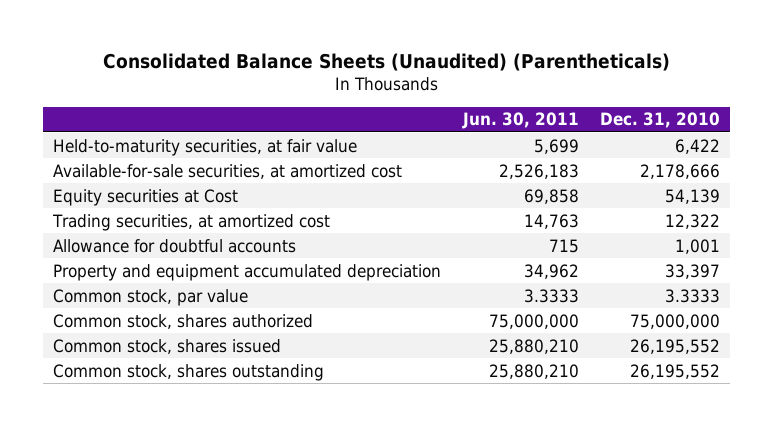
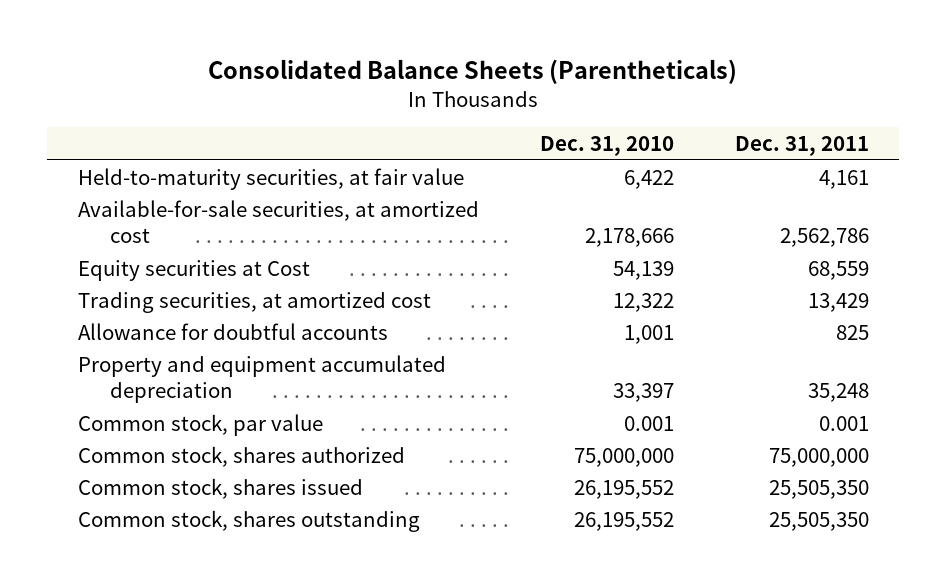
- Consolidated Balance Sheets (Unaudited) (Parentheticals)
+ Consolidated Balance Sheets (Parentheticals)
- | Jun. 30, 2011 | Dec. 31, 2010
+ | Dec. 31, 2010 | Dec. 31, 2011
- Common stock, par value | 3.3333 | 3.3333
+ Common stock, par value | 0.001 | 0.001

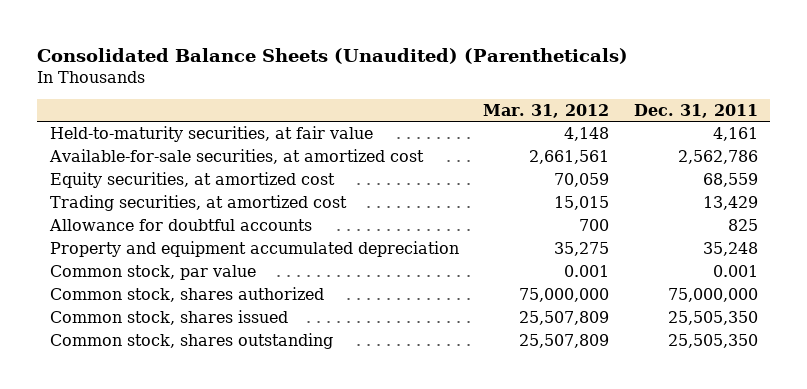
- Consolidated Balance Sheets (Parentheticals)
+ Consolidated Balance Sheets (Unaudited) (Parentheticals)
- | Dec. 31, 2010 | Dec. 31, 2011
+ | Mar. 31, 2012 | Dec. 31, 2011
- Equity securities at Cost | 54,139 | 68,559
+ Equity securities, at amortized cost | 70,059 | 68,559

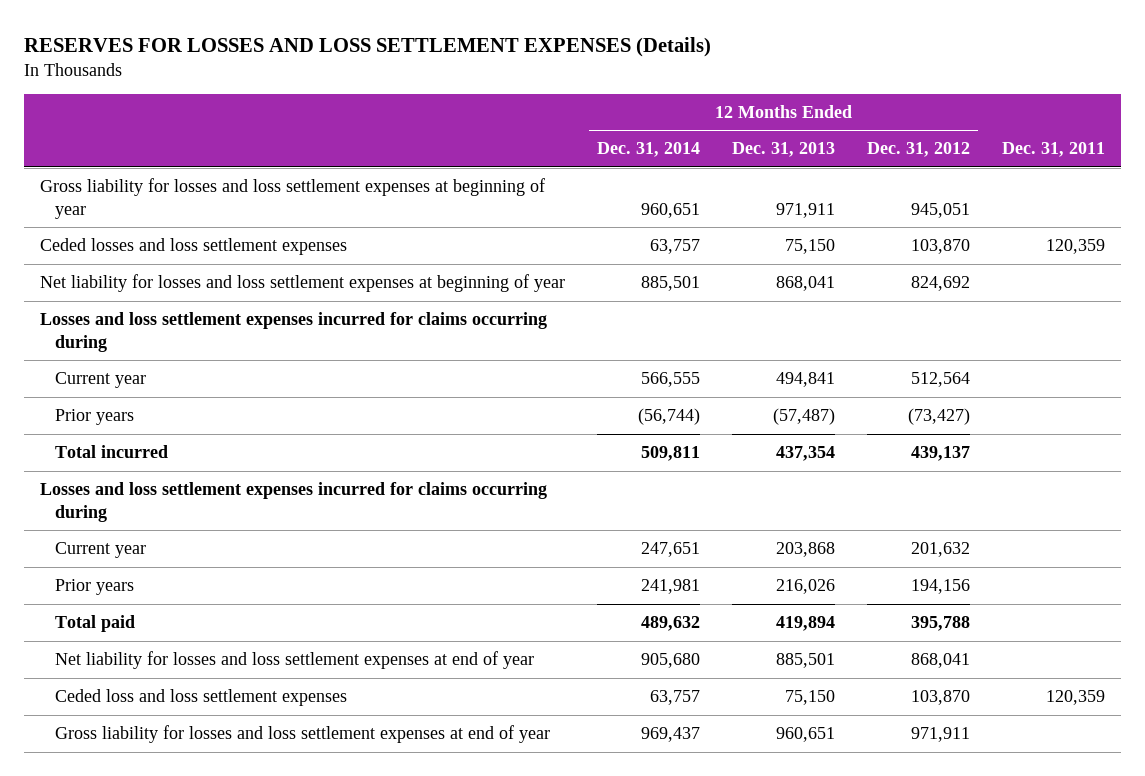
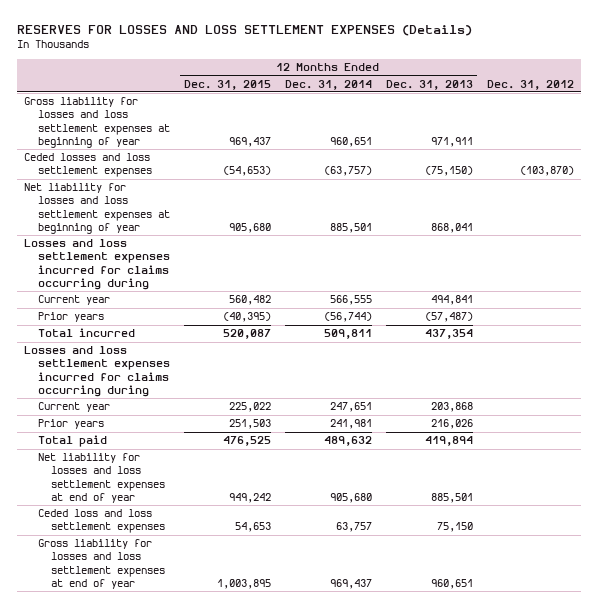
- | 12 Months Ended Dec. 31, 2014 | 12 Months Ended Dec. 31, 2013 | 12 Months Ended Dec. 31, 2012 | Dec. 31, 2011
+ | 12 Months Ended Dec. 31, 2015 | 12 Months Ended Dec. 31, 2014 | 12 Months Ended Dec. 31, 2013 | Dec. 31, 2012
- Ceded losses and loss settlement expenses | 63,757 | 75,150 | 103,870 | 120,359
+ Ceded losses and loss settlement expenses | (54,653) | (63,757) | (75,150) | (103,870)

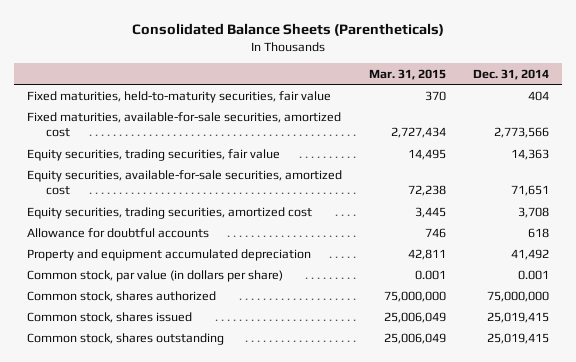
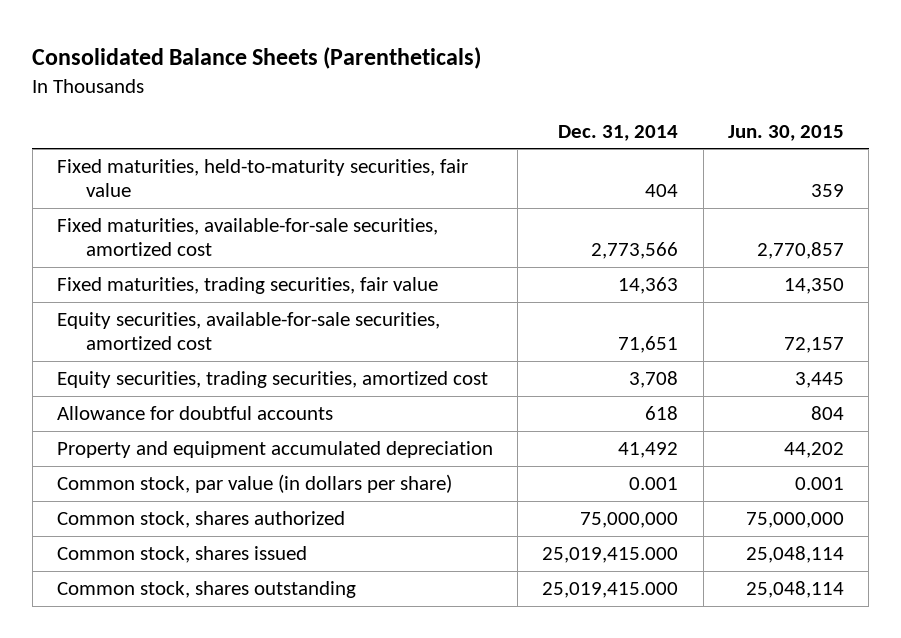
- | Mar. 31, 2015 | Dec. 31, 2014
+ | Dec. 31, 2014 | Jun. 30, 2015
- Equity securities, trading securities, fair value | 14,495 | 14,363
+ Fixed maturities, trading securities, fair value | 14,363 | 14,350
- Common stock, shares issued | 25,006,049 | 25,019,415
- Common stock, shares outstanding | 25,006,049 | 25,019,415
+ Common stock, shares issued | 25,019,415.000 | 25,048,114
+ Common stock, shares outstanding | 25,019,415.000 | 25,048,114

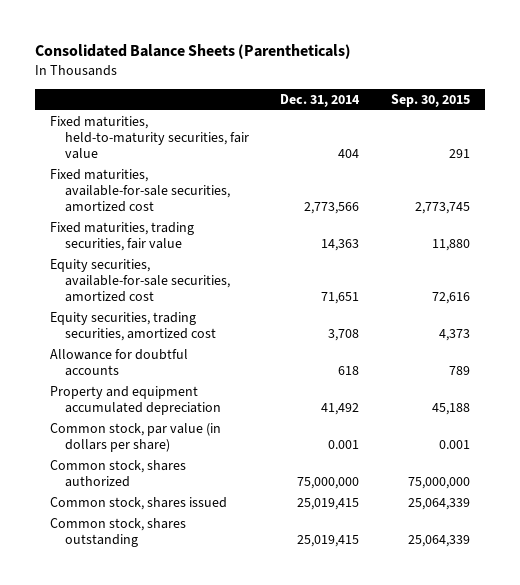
- | Dec. 31, 2014 | Jun. 30, 2015
+ | Dec. 31, 2014 | Sep. 30, 2015
- Common stock, shares issued | 25,019,415.000 | 25,048,114
- Common stock, shares outstanding | 25,019,415.000 | 25,048,114
+ Common stock, shares issued | 25,019,415 | 25,064,339
+ Common stock, shares outstanding | 25,019,415 | 25,064,339

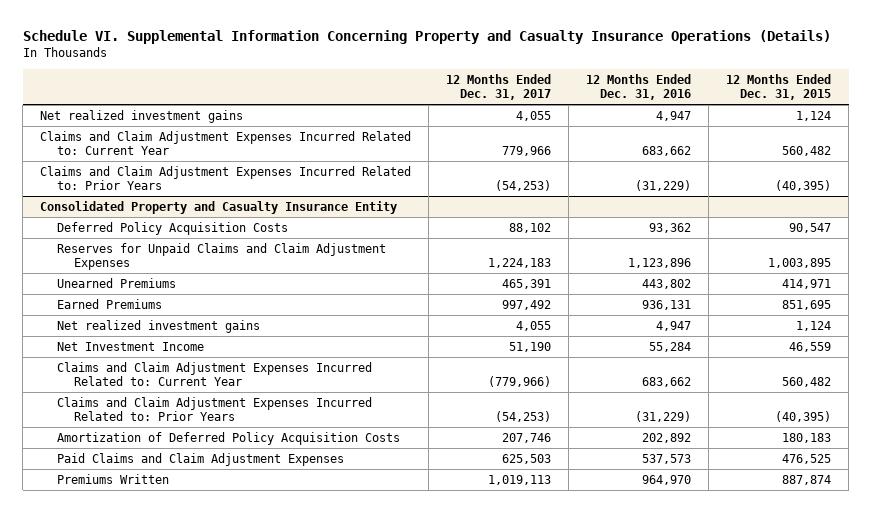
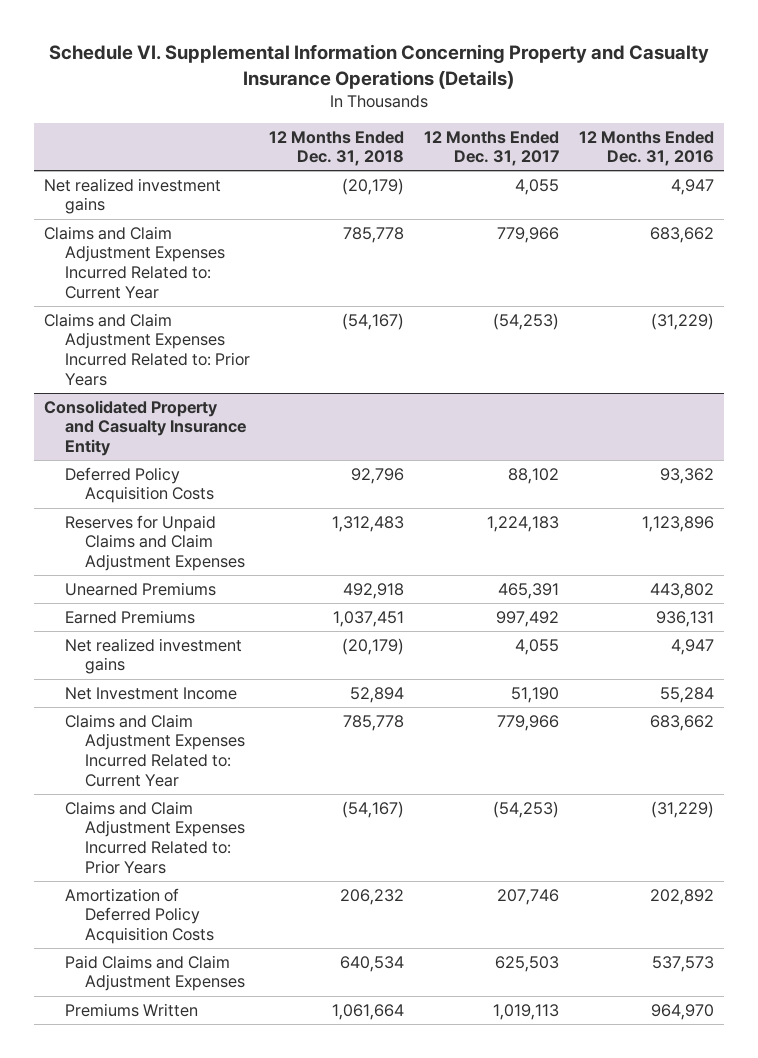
- | 12 Months Ended Dec. 31, 2017 | 12 Months Ended Dec. 31, 2016 | 12 Months Ended Dec. 31, 2015
+ | 12 Months Ended Dec. 31, 2018 | 12 Months Ended Dec. 31, 2017 | 12 Months Ended Dec. 31, 2016
@ Consolidated Property and Casualty Insurance Entity
- Claims and Claim Adjustment Expenses Incurred Related to: Current Year | (779,966) | 683,662 | 560,482
+ Claims and Claim Adjustment Expenses Incurred Related to: Current Year | 785,778 | 779,966 | 683,662

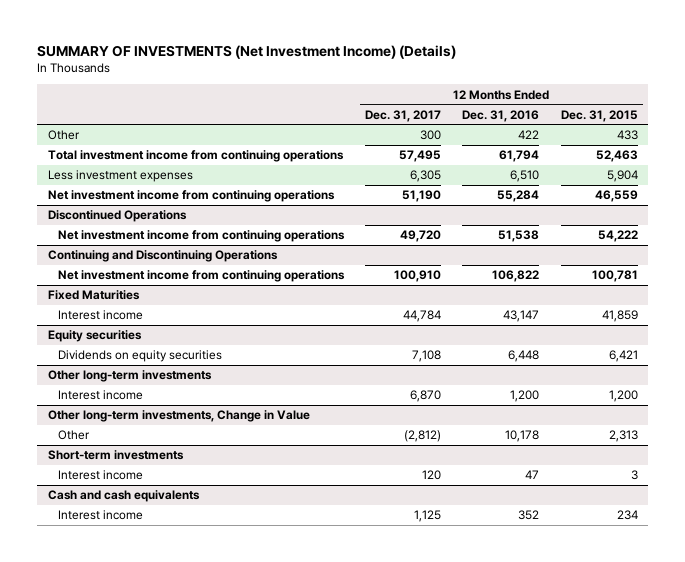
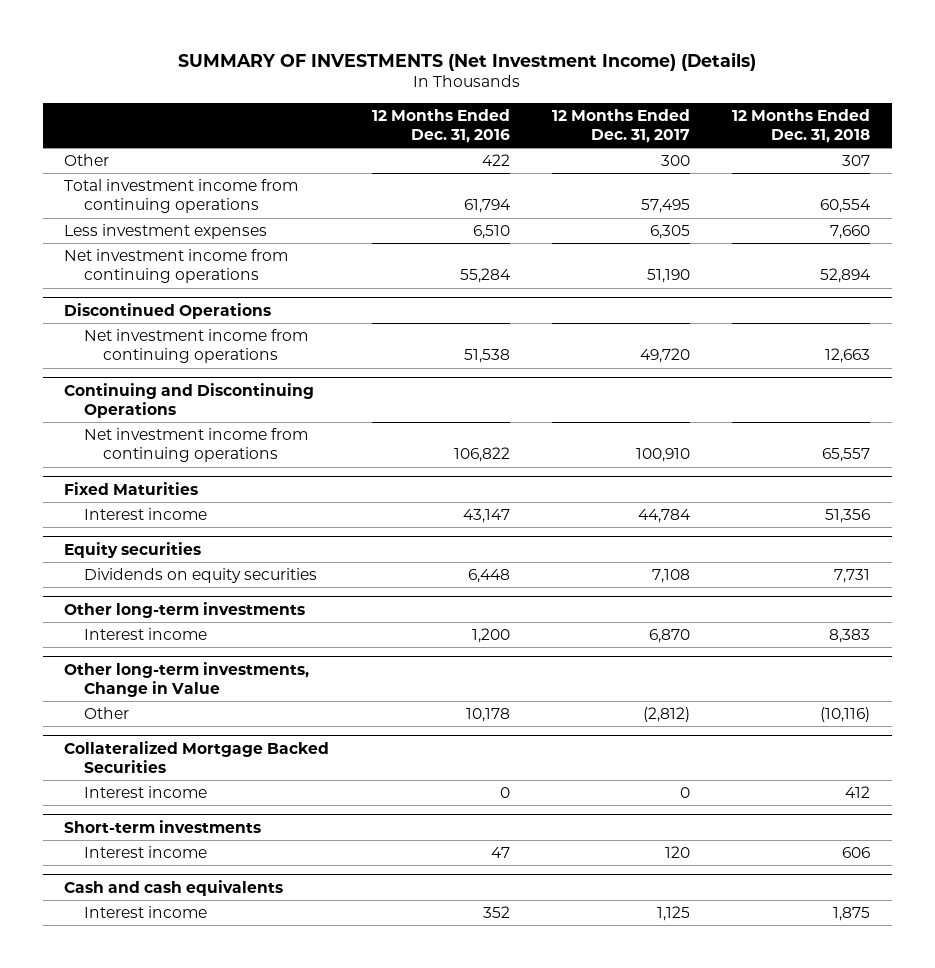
- | 12 Months Ended Dec. 31, 2017 | 12 Months Ended Dec. 31, 2016 | 12 Months Ended Dec. 31, 2015
+ | 12 Months Ended Dec. 31, 2016 | 12 Months Ended Dec. 31, 2017 | 12 Months Ended Dec. 31, 2018
+ Collateralized Mortgage Backed Securities
+ Interest income | 0 | 0 | 412

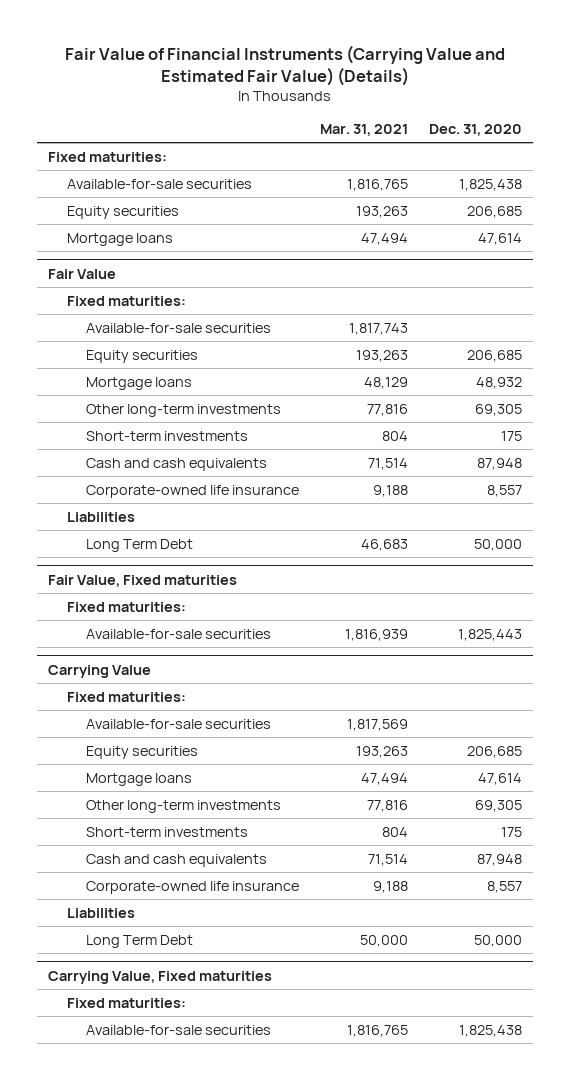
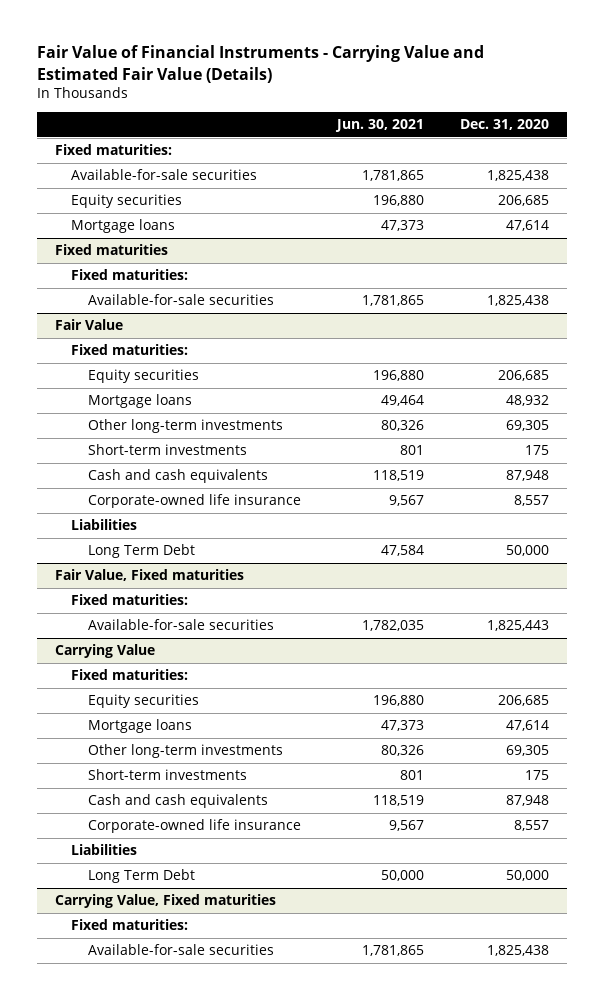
- Fair Value of Financial Instruments (Carrying Value and Estimated Fair Value) (Details)
+ Fair Value of Financial Instruments - Carrying Value and Estimated Fair Value (Details)
- | Mar. 31, 2021 | Dec. 31, 2020
+ | Jun. 30, 2021 | Dec. 31, 2020
+ Fixed maturities
+ Fixed maturities:
+ Available-for-sale securities | 1,781,865 | 1,825,438
@ Fair Value
- Available-for-sale securities | 1,817,743 |
@ Carrying Value
- Available-for-sale securities | 1,817,569 |

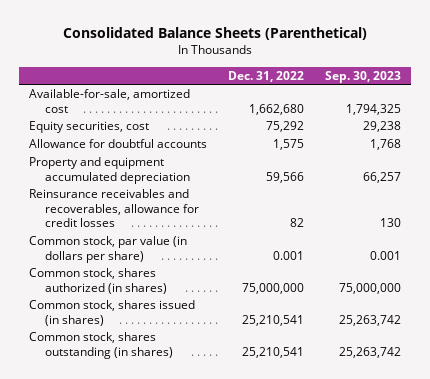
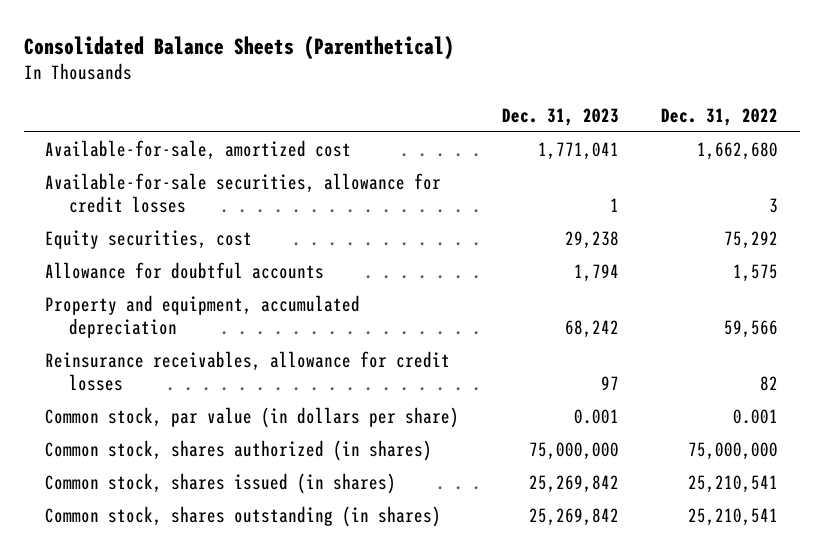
- | Dec. 31, 2022 | Sep. 30, 2023
+ | Dec. 31, 2023 | Dec. 31, 2022
+ Available-for-sale securities, allowance for credit losses | 1 | 3
- Property and equipment accumulated depreciation | 59,566 | 66,257
- Reinsurance receivables and recoverables, allowance for credit losses | 82 | 130
+ Property and equipment, accumulated depreciation | 68,242 | 59,566
+ Reinsurance receivables, allowance for credit losses | 97 | 82

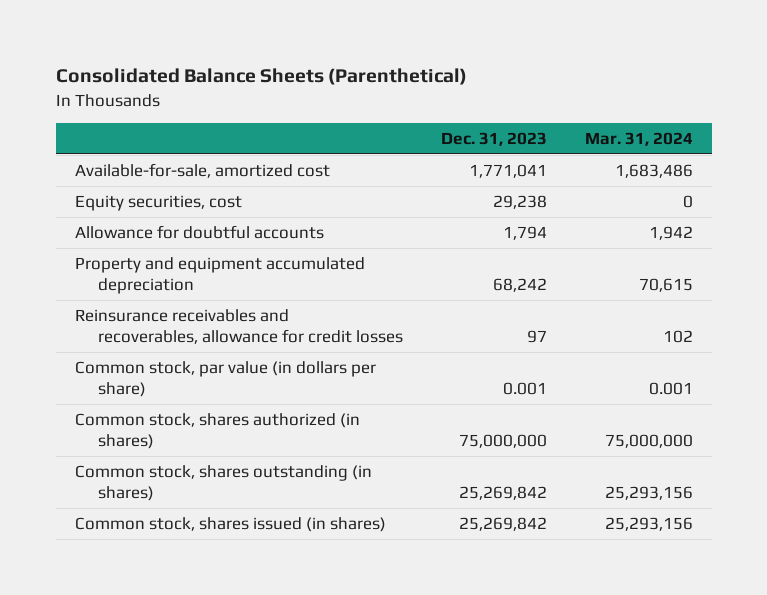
- | Dec. 31, 2023 | Dec. 31, 2022
+ | Dec. 31, 2023 | Mar. 31, 2024
- Available-for-sale securities, allowance for credit losses | 1 | 3
- Property and equipment, accumulated depreciation | 68,242 | 59,566
- Reinsurance receivables, allowance for credit losses | 97 | 82
+ Property and equipment accumulated depreciation | 68,242 | 70,615
+ Reinsurance receivables and recoverables, allowance for credit losses | 97 | 102
moved down: Common stock, shares issued (in shares) | 25,269,842 | 25,293,156

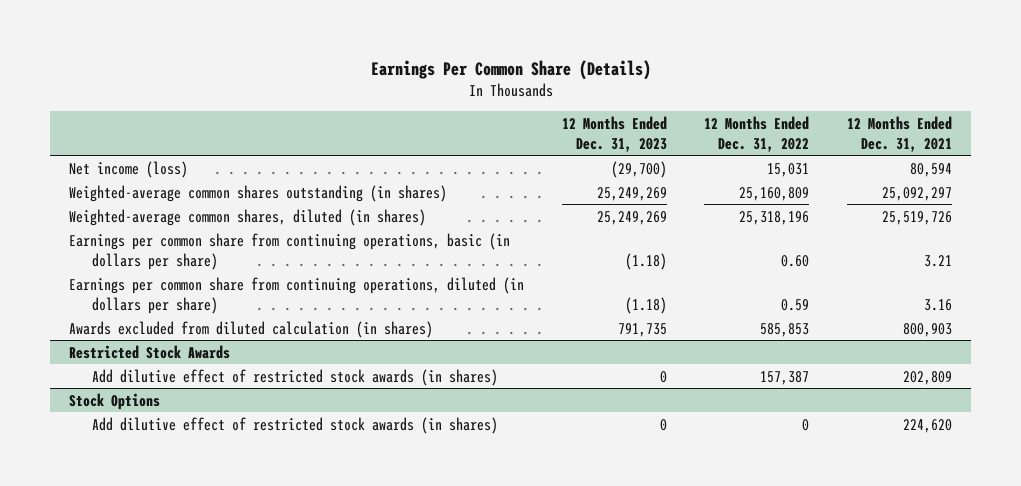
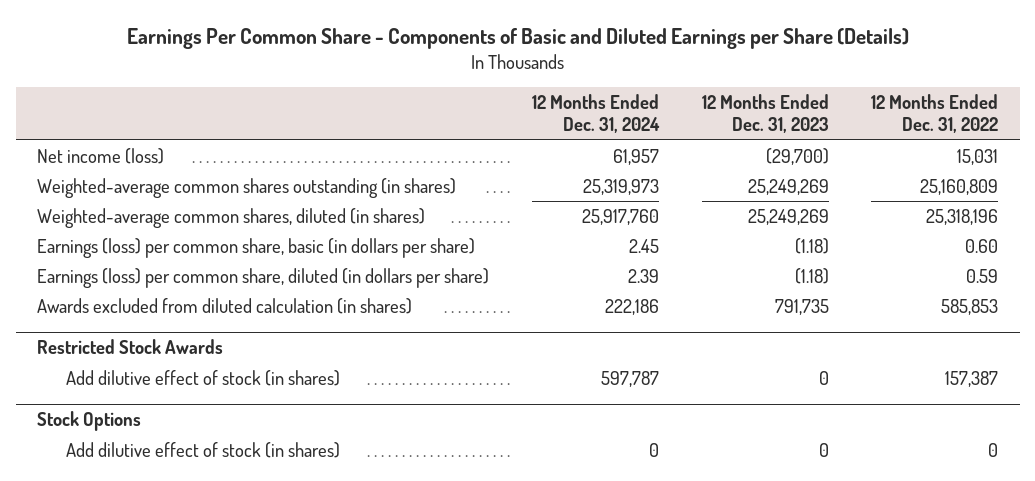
- Earnings Per Common Share (Details)
+ Earnings Per Common Share - Components of Basic and Diluted Earnings per Share (Details)
- | 12 Months Ended Dec. 31, 2023 | 12 Months Ended Dec. 31, 2022 | 12 Months Ended Dec. 31, 2021
+ | 12 Months Ended Dec. 31, 2024 | 12 Months Ended Dec. 31, 2023 | 12 Months Ended Dec. 31, 2022
- Earnings per common share from continuing operations, basic (in dollars per share) | (1.18) | 0.60 | 3.21
- Earnings per common share from continuing operations, diluted (in dollars per share) | (1.18) | 0.59 | 3.16
+ Earnings (loss) per common share, basic (in dollars per share) | 2.45 | (1.18) | 0.60
+ Earnings (loss) per common share, diluted (in dollars per share) | 2.39 | (1.18) | 0.59
@ Restricted Stock Awards
- Add dilutive effect of restricted stock awards (in shares) | 0 | 157,387 | 202,809
+ Add dilutive effect of stock (in shares) | 597,787 | 0 | 157,387
@ Stock Options
- Add dilutive effect of restricted stock awards (in shares) | 0 | 0 | 224,620
+ Add dilutive effect of stock (in shares) | 0 | 0 | 0

